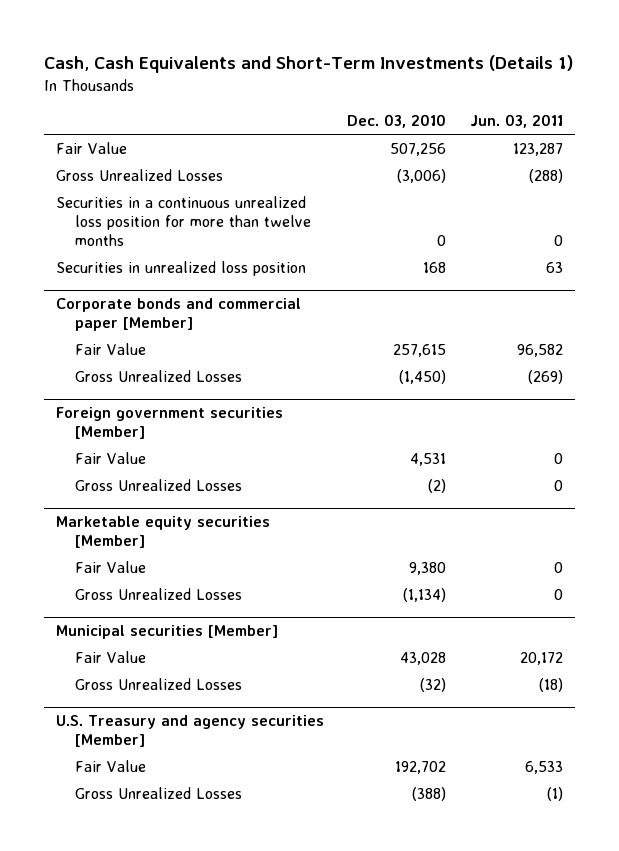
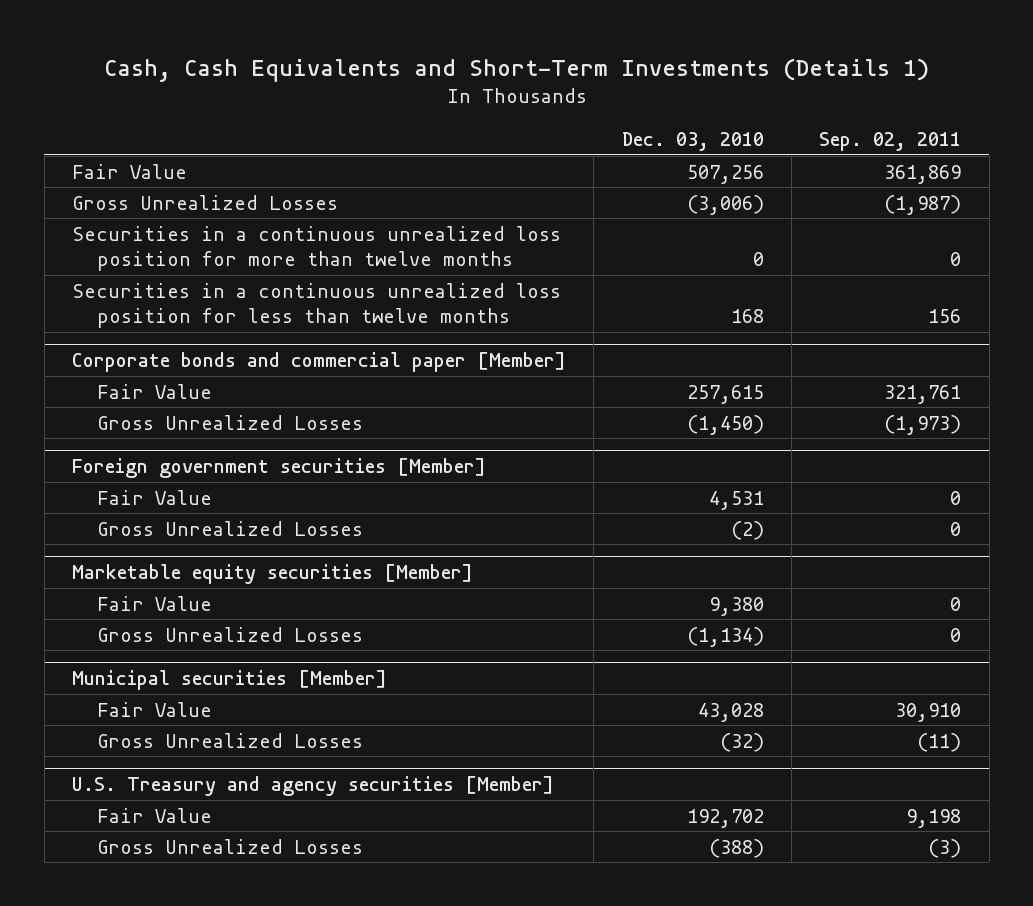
- | Dec. 03, 2010 | Jun. 03, 2011
+ | Dec. 03, 2010 | Sep. 02, 2011
- Securities in unrealized loss position | 168 | 63
+ Securities in a continuous unrealized loss position for less than twelve months | 168 | 156

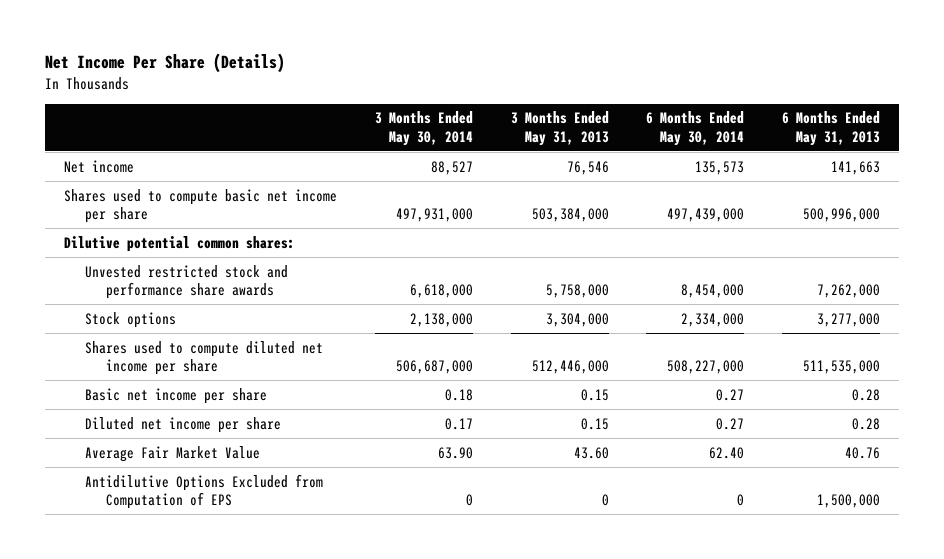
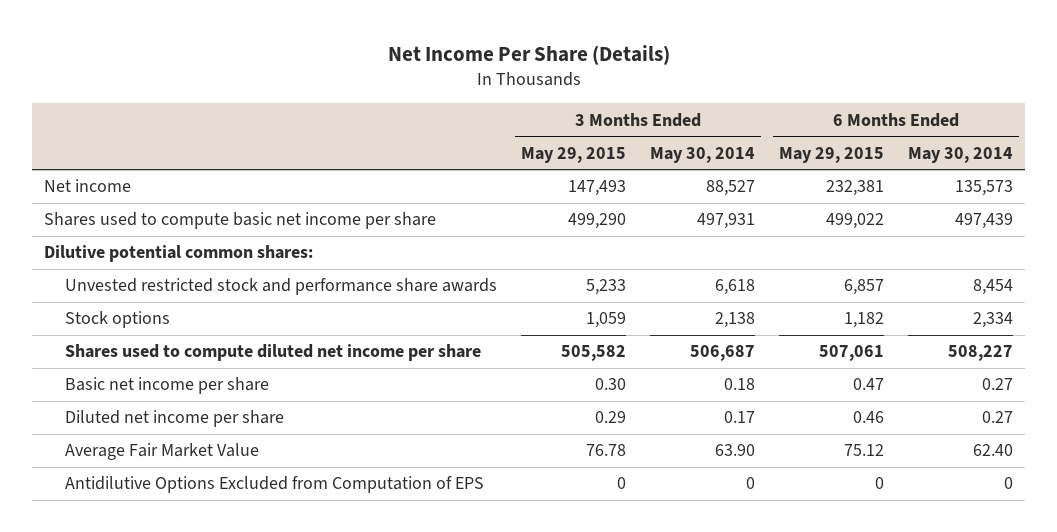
- | 3 Months Ended May 30, 2014 | 3 Months Ended May 31, 2013 | 6 Months Ended May 30, 2014 | 6 Months Ended May 31, 2013
+ | 3 Months Ended May 29, 2015 | 3 Months Ended May 30, 2014 | 6 Months Ended May 29, 2015 | 6 Months Ended May 30, 2014
- Shares used to compute basic net income per share | 497,931,000 | 503,384,000 | 497,439,000 | 500,996,000
+ Shares used to compute basic net income per share | 499,290 | 497,931 | 499,022 | 497,439
- Unvested restricted stock and performance share awards | 6,618,000 | 5,758,000 | 8,454,000 | 7,262,000
- Stock options | 2,138,000 | 3,304,000 | 2,334,000 | 3,277,000
- Shares used to compute diluted net income per share | 506,687,000 | 512,446,000 | 508,227,000 | 511,535,000
+ Unvested restricted stock and performance share awards | 5,233 | 6,618 | 6,857 | 8,454
+ Stock options | 1,059 | 2,138 | 1,182 | 2,334
+ Shares used to compute diluted net income per share | 505,582 | 506,687 | 507,061 | 508,227

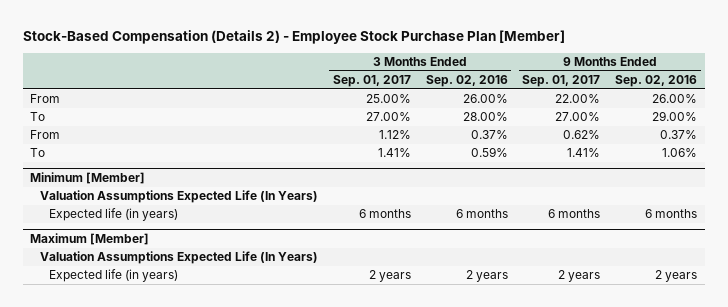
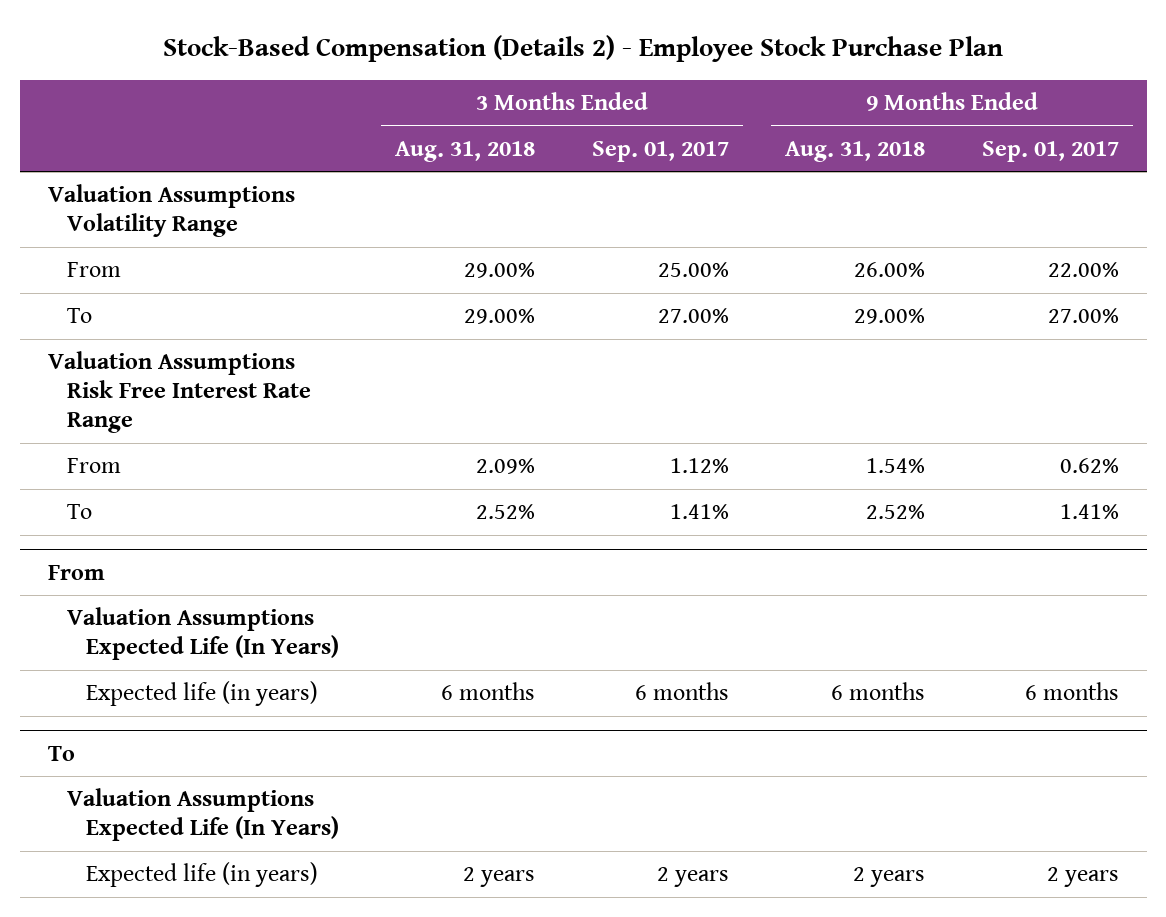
- Stock-Based Compensation (Details 2) - Employee Stock Purchase Plan [Member]
+ Stock-Based Compensation (Details 2) - Employee Stock Purchase Plan
- | 3 Months Ended Sep. 01, 2017 | 3 Months Ended Sep. 02, 2016 | 9 Months Ended Sep. 01, 2017 | 9 Months Ended Sep. 02, 2016
+ | 3 Months Ended Aug. 31, 2018 | 3 Months Ended Sep. 01, 2017 | 9 Months Ended Aug. 31, 2018 | 9 Months Ended Sep. 01, 2017
+ Valuation Assumptions Volatility Range
+ Valuation Assumptions Risk Free Interest Rate Range
- Minimum [Member]
+ From
- Maximum [Member]
+ To

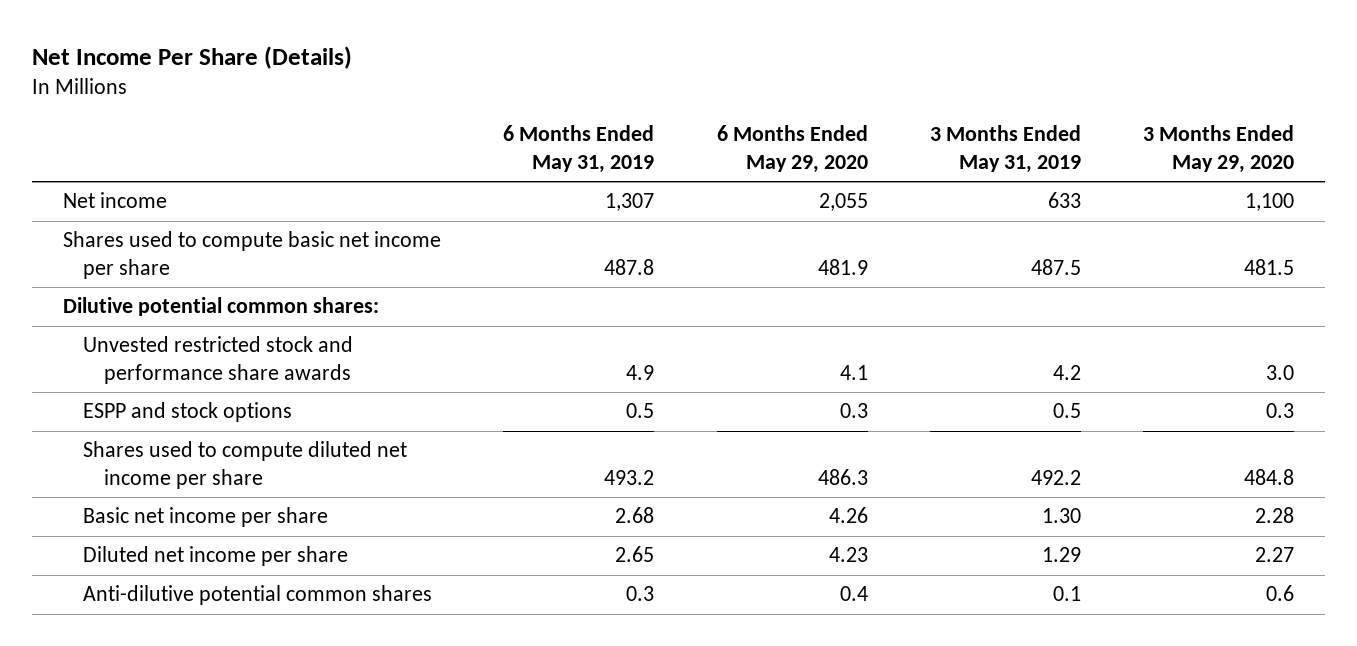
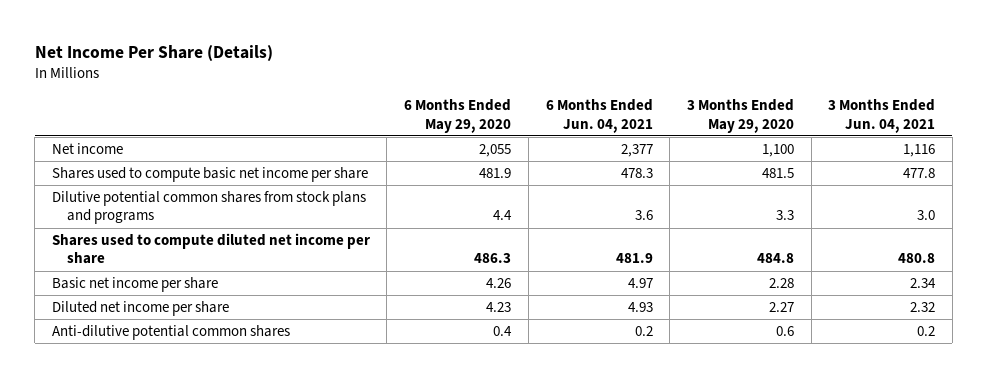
- | 6 Months Ended May 31, 2019 | 6 Months Ended May 29, 2020 | 3 Months Ended May 31, 2019 | 3 Months Ended May 29, 2020
+ | 6 Months Ended May 29, 2020 | 6 Months Ended Jun. 04, 2021 | 3 Months Ended May 29, 2020 | 3 Months Ended Jun. 04, 2021
- Dilutive potential common shares:
- Unvested restricted stock and performance share awards | 4.9 | 4.1 | 4.2 | 3.0
- ESPP and stock options | 0.5 | 0.3 | 0.5 | 0.3
+ Dilutive potential common shares from stock plans and programs | 4.4 | 3.6 | 3.3 | 3.0

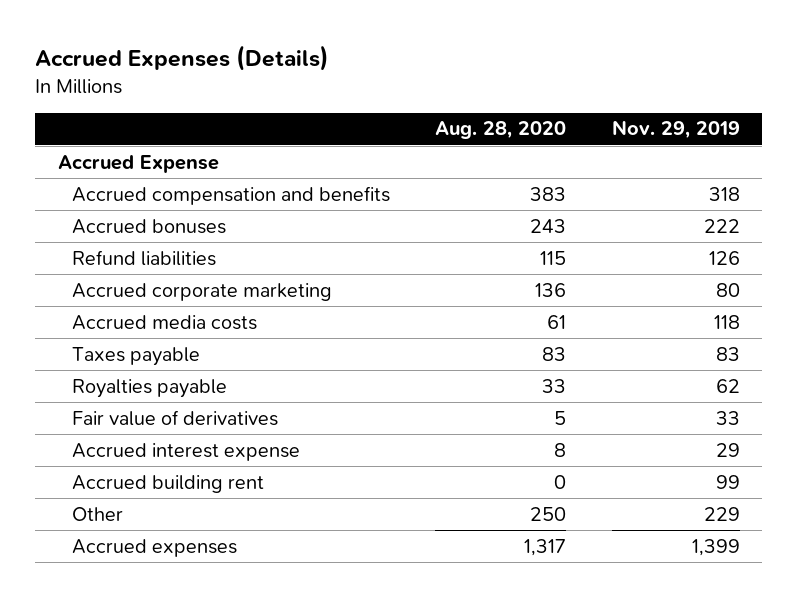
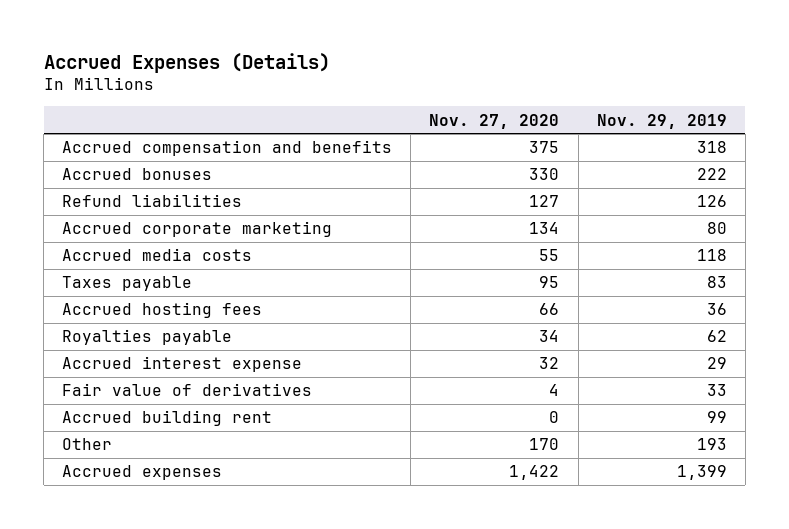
- | Aug. 28, 2020 | Nov. 29, 2019
+ | Nov. 27, 2020 | Nov. 29, 2019
- Accrued Expense
+ Accrued hosting fees | 66 | 36
moved down: Fair value of derivatives | 4 | 33
- Other | 250 | 229
+ Other | 170 | 193

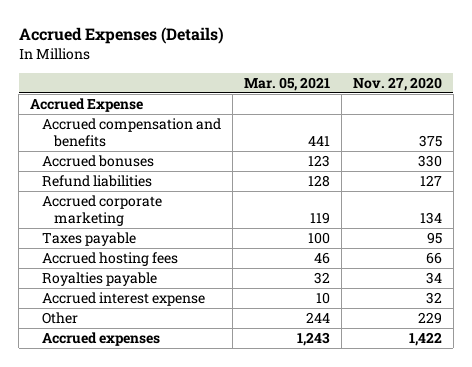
- | Nov. 27, 2020 | Nov. 29, 2019
+ | Mar. 05, 2021 | Nov. 27, 2020
+ Accrued Expense
- Accrued media costs | 55 | 118
- Fair value of derivatives | 4 | 33
- Accrued building rent | 0 | 99
- Other | 170 | 193
+ Other | 244 | 229

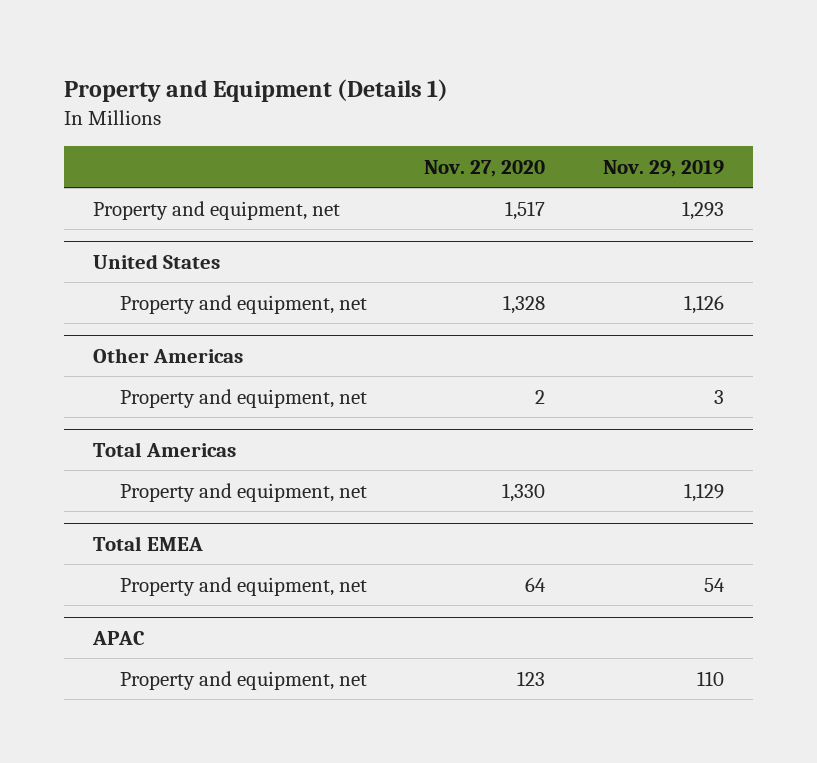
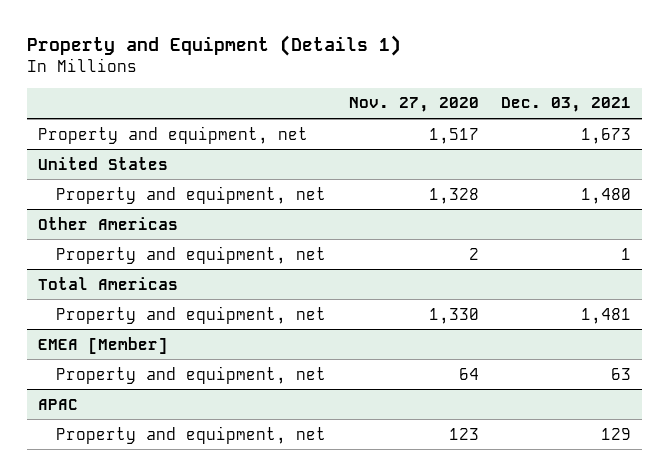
- | Nov. 27, 2020 | Nov. 29, 2019
+ | Nov. 27, 2020 | Dec. 03, 2021
- Total EMEA
+ EMEA [Member]

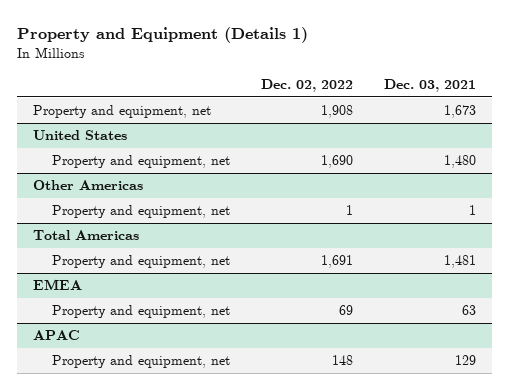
- | Nov. 27, 2020 | Dec. 03, 2021
+ | Dec. 02, 2022 | Dec. 03, 2021
- EMEA [Member]
+ EMEA

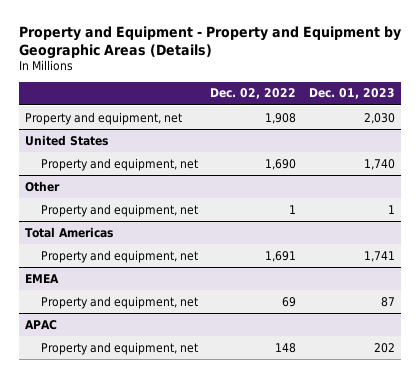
- Property and Equipment (Details 1)
+ Property and Equipment - Property and Equipment by Geographic Areas (Details)
- | Dec. 02, 2022 | Dec. 03, 2021
+ | Dec. 02, 2022 | Dec. 01, 2023
- Other Americas
+ Other

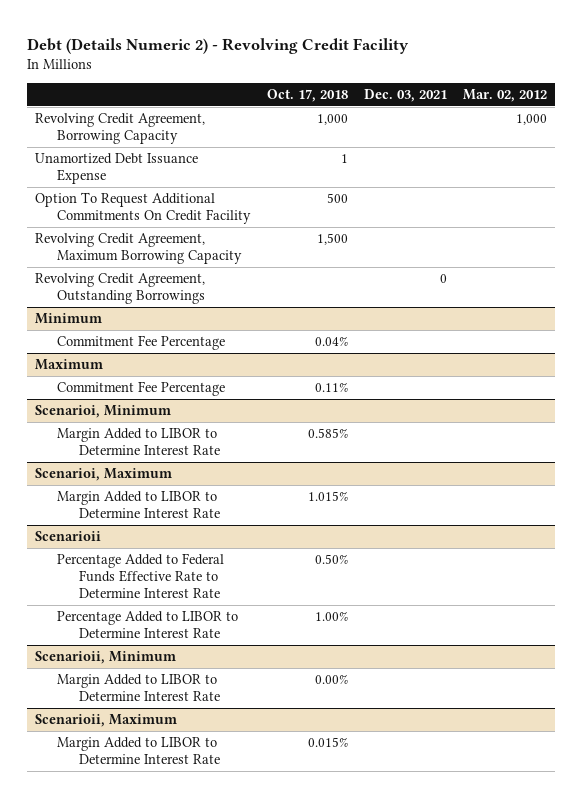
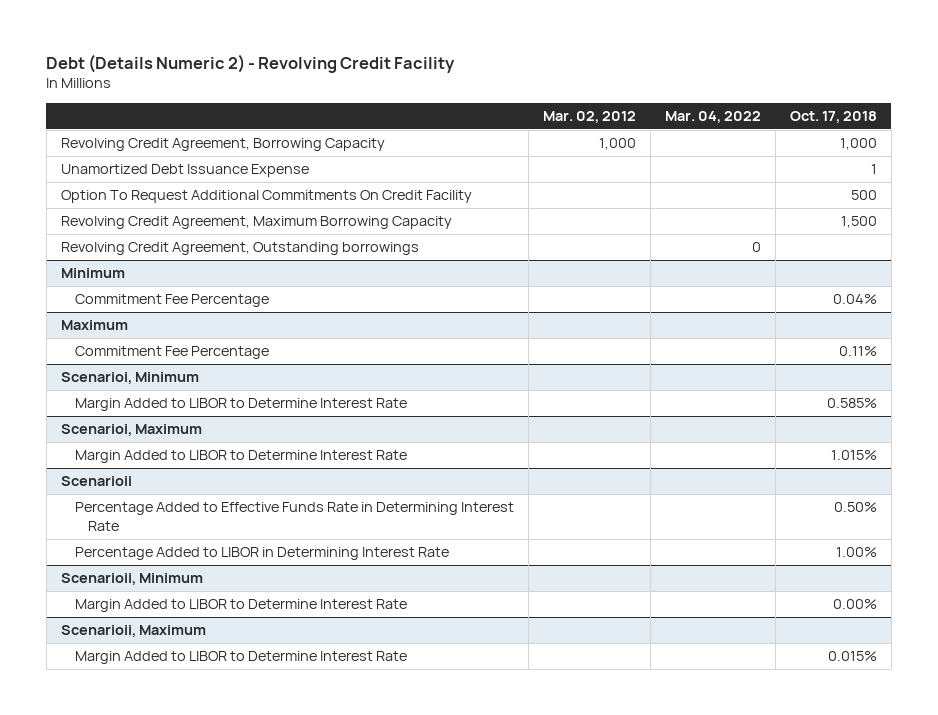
- | Oct. 17, 2018 | Dec. 03, 2021 | Mar. 02, 2012
+ | Mar. 02, 2012 | Mar. 04, 2022 | Oct. 17, 2018
- Revolving Credit Agreement, Outstanding Borrowings | | 0 |
+ Revolving Credit Agreement, Outstanding borrowings | | 0 |
@ Scenarioii
- Percentage Added to Federal Funds Effective Rate to Determine Interest Rate | 0.50% | |
- Percentage Added to LIBOR to Determine Interest Rate | 1.00% | |
+ Percentage Added to Effective Funds Rate in Determining Interest Rate | | | 0.50%
+ Percentage Added to LIBOR in Determining Interest Rate | | | 1.00%

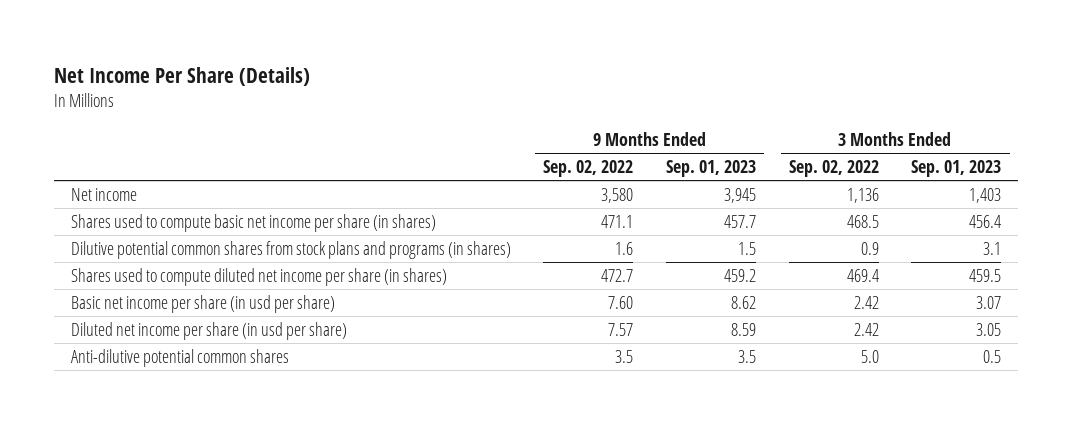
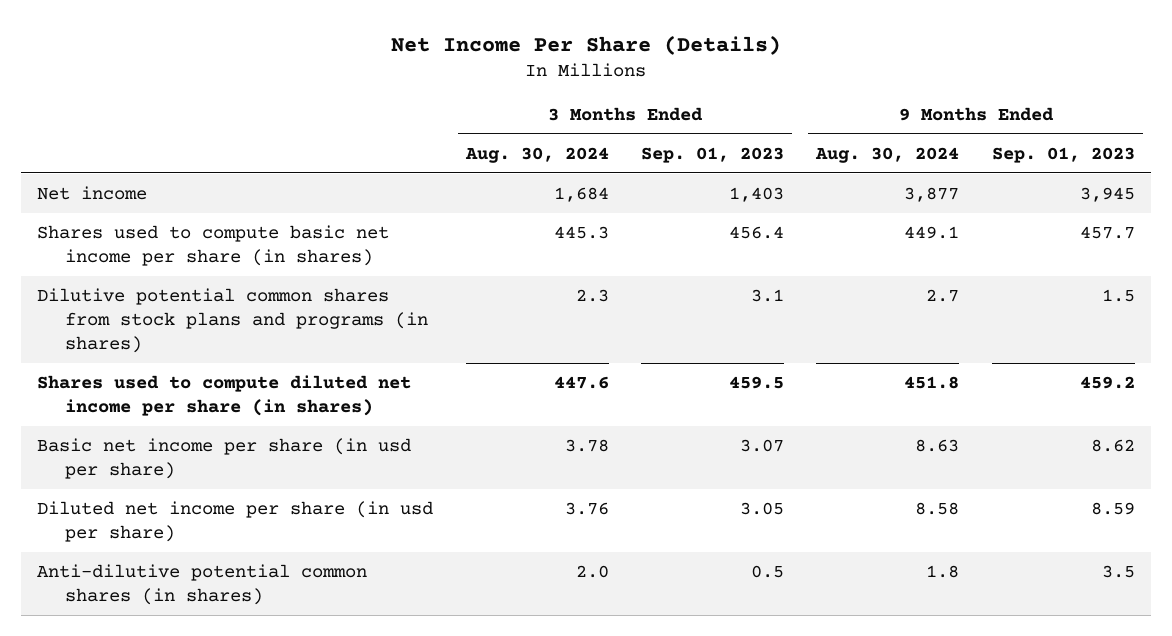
- | 9 Months Ended Sep. 02, 2022 | 9 Months Ended Sep. 01, 2023 | 3 Months Ended Sep. 02, 2022 | 3 Months Ended Sep. 01, 2023
+ | 3 Months Ended Aug. 30, 2024 | 3 Months Ended Sep. 01, 2023 | 9 Months Ended Aug. 30, 2024 | 9 Months Ended Sep. 01, 2023
- Anti-dilutive potential common shares | 3.5 | 3.5 | 5.0 | 0.5
+ Anti-dilutive potential common shares (in shares) | 2.0 | 0.5 | 1.8 | 3.5

